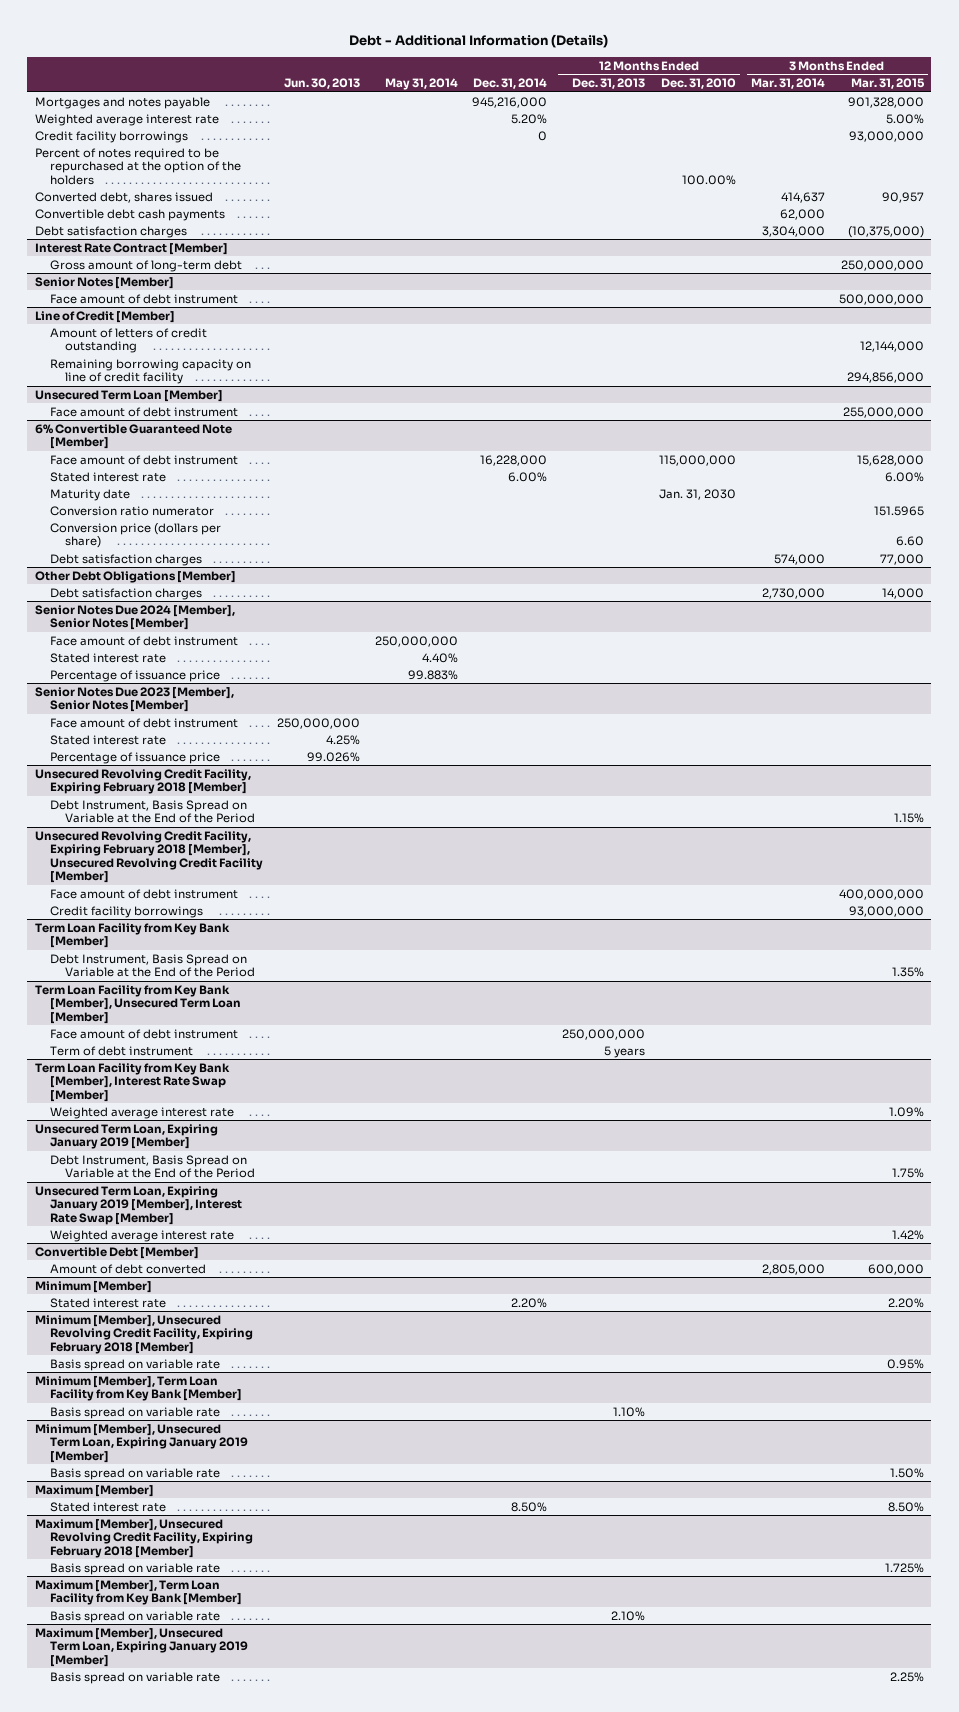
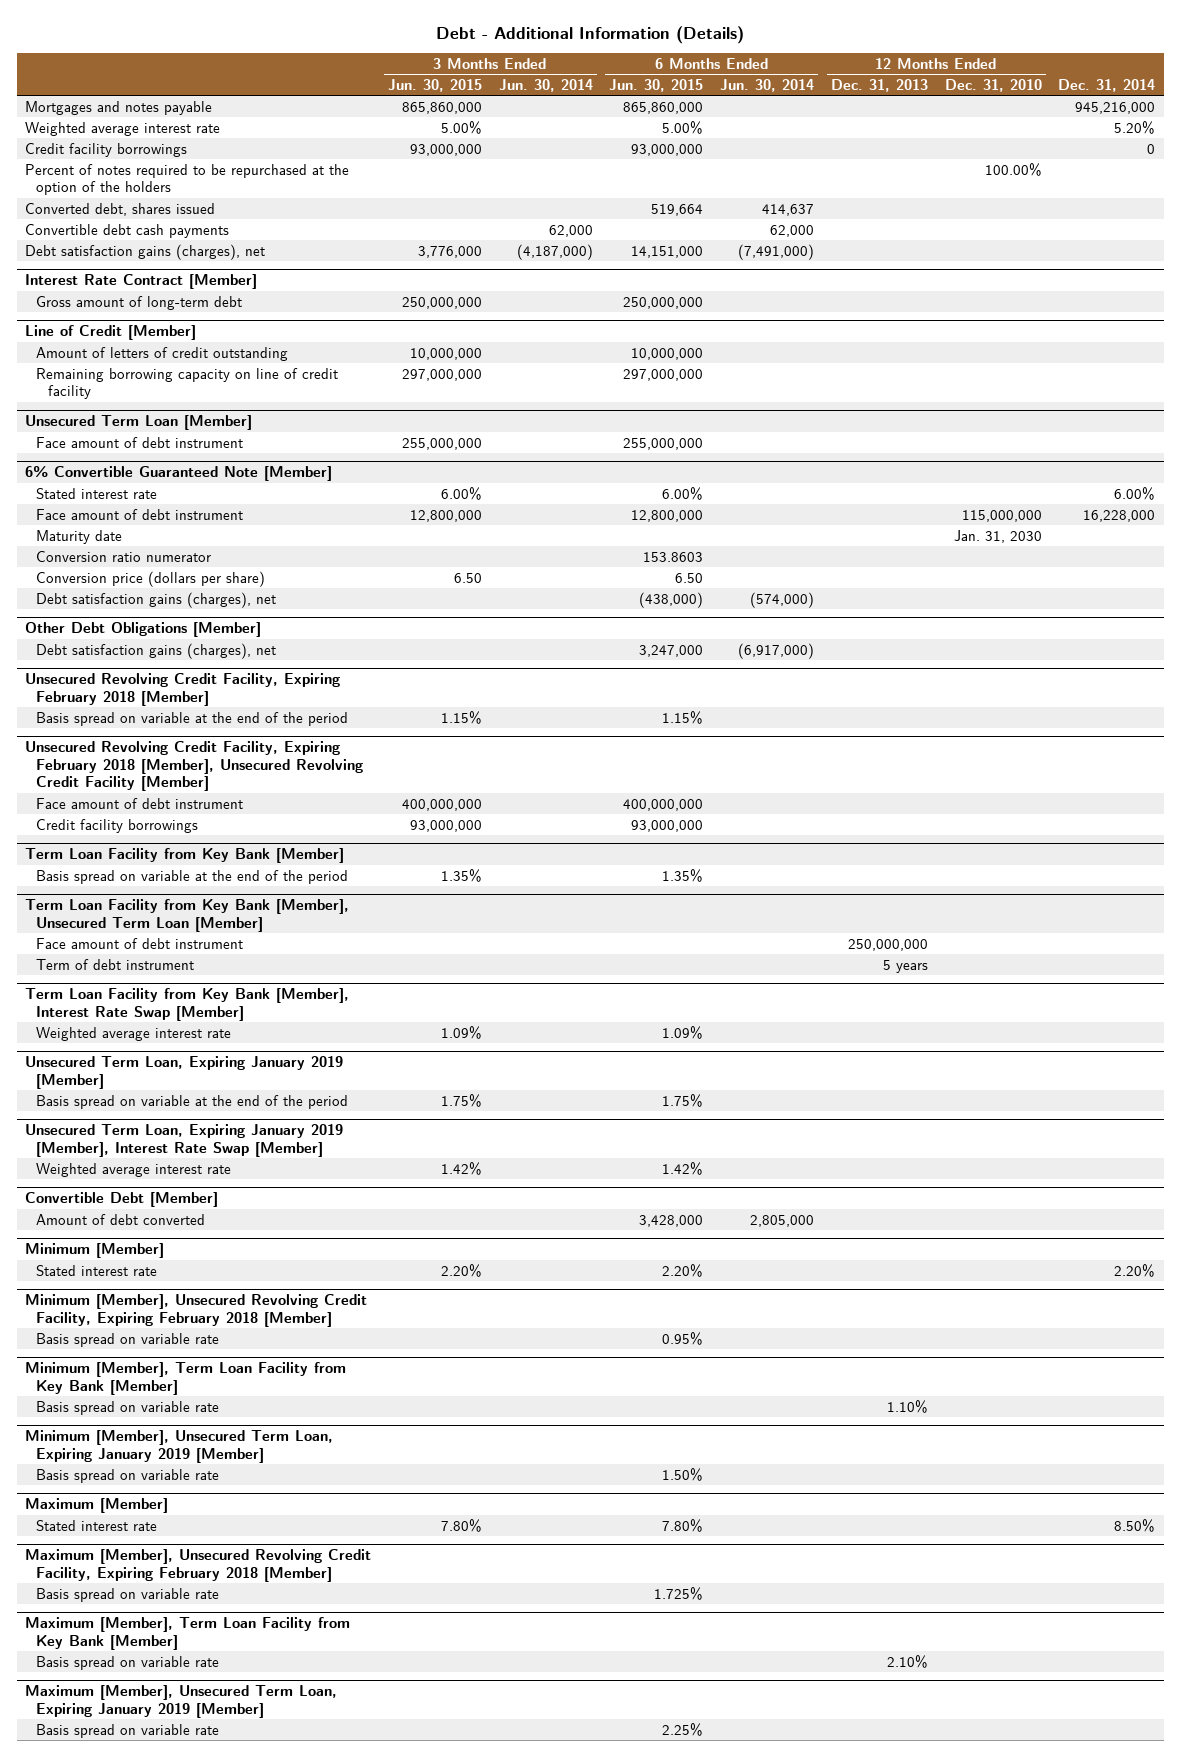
- | Jun. 30, 2013 | May 31, 2014 | Dec. 31, 2014 | 12 Months Ended Dec. 31, 2013 | 12 Months Ended Dec. 31, 2010 | 3 Months Ended Mar. 31, 2014 | 3 Months Ended Mar. 31, 2015
+ | 3 Months Ended Jun. 30, 2015 | 3 Months Ended Jun. 30, 2014 | 6 Months Ended Jun. 30, 2015 | 6 Months Ended Jun. 30, 2014 | 12 Months Ended Dec. 31, 2013 | 12 Months Ended Dec. 31, 2010 | Dec. 31, 2014
- Debt satisfaction charges | | | | | | 3,304,000 | (10,375,000)
+ Debt satisfaction gains (charges), net | 3,776,000 | (4,187,000) | 14,151,000 | (7,491,000) | | |
- Senior Notes [Member]
- Face amount of debt instrument | | | | | | | 500,000,000
@ 6% Convertible Guaranteed Note [Member]
moved down: Face amount of debt instrument | 12,800,000 | | 12,800,000 | | | 115,000,000 | 16,228,000
- Debt satisfaction charges | | | | | | 574,000 | 77,000
+ Debt satisfaction gains (charges), net | | | (438,000) | (574,000) | | |
@ Other Debt Obligations [Member]
- Debt satisfaction charges | | | | | | 2,730,000 | 14,000
- Senior Notes Due 2024 [Member], Senior Notes [Member]
- Face amount of debt instrument | | 250,000,000 | | | | |
- Stated interest rate | | 4.40% | | | | |
- Percentage of issuance price | | 99.883% | | | | |
- Senior Notes Due 2023 [Member], Senior Notes [Member]
- Face amount of debt instrument | 250,000,000 | | | | | |
- Stated interest rate | 4.25% | | | | | |
- Percentage of issuance price | 99.026% | | | | | |
@ Other Debt Obligations [Member]
+ Debt satisfaction gains (charges), net | | | 3,247,000 | (6,917,000) | | |
@ Unsecured Revolving Credit Facility, Expiring February 2018 [Member]
- Debt Instrument, Basis Spread on Variable at the End of the Period | | | | | | | 1.15%
+ Basis spread on variable at the end of the period | 1.15% | | 1.15% | | | |
@ Term Loan Facility from Key Bank [Member]
- Debt Instrument, Basis Spread on Variable at the End of the Period | | | | | | | 1.35%
+ Basis spread on variable at the end of the period | 1.35% | | 1.35% | | | |
@ Unsecured Term Loan, Expiring January 2019 [Member]
- Debt Instrument, Basis Spread on Variable at the End of the Period | | | | | | | 1.75%
+ Basis spread on variable at the end of the period | 1.75% | | 1.75% | | | |

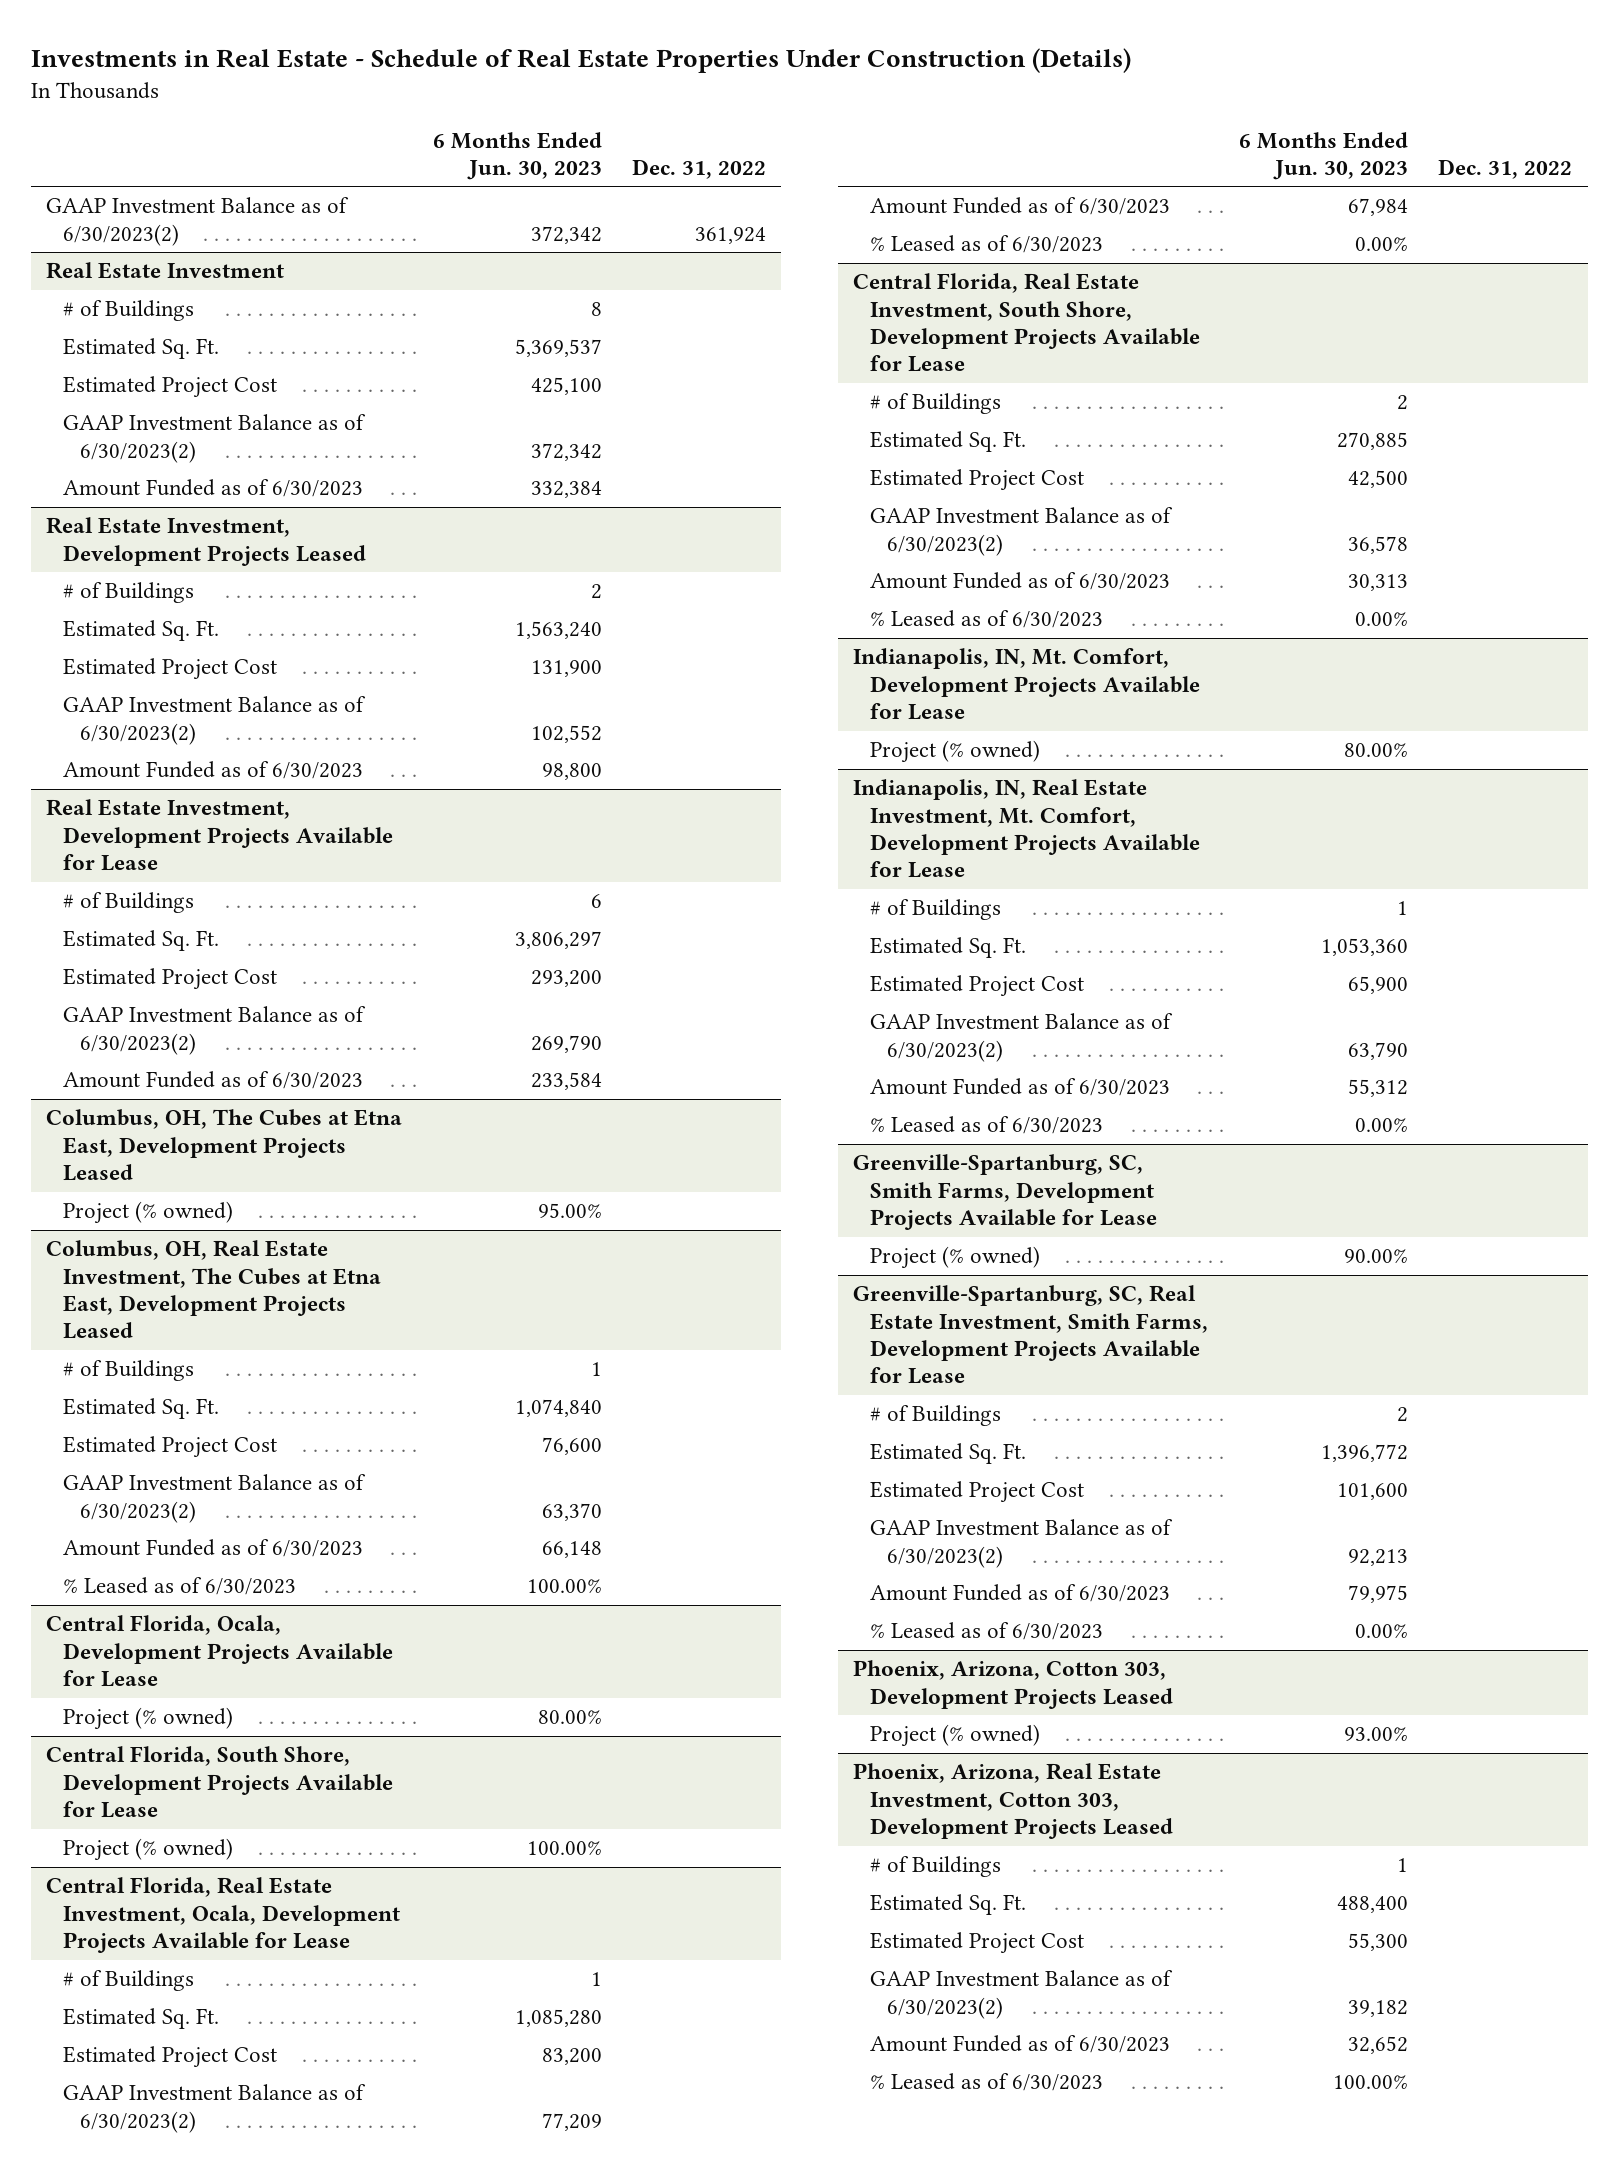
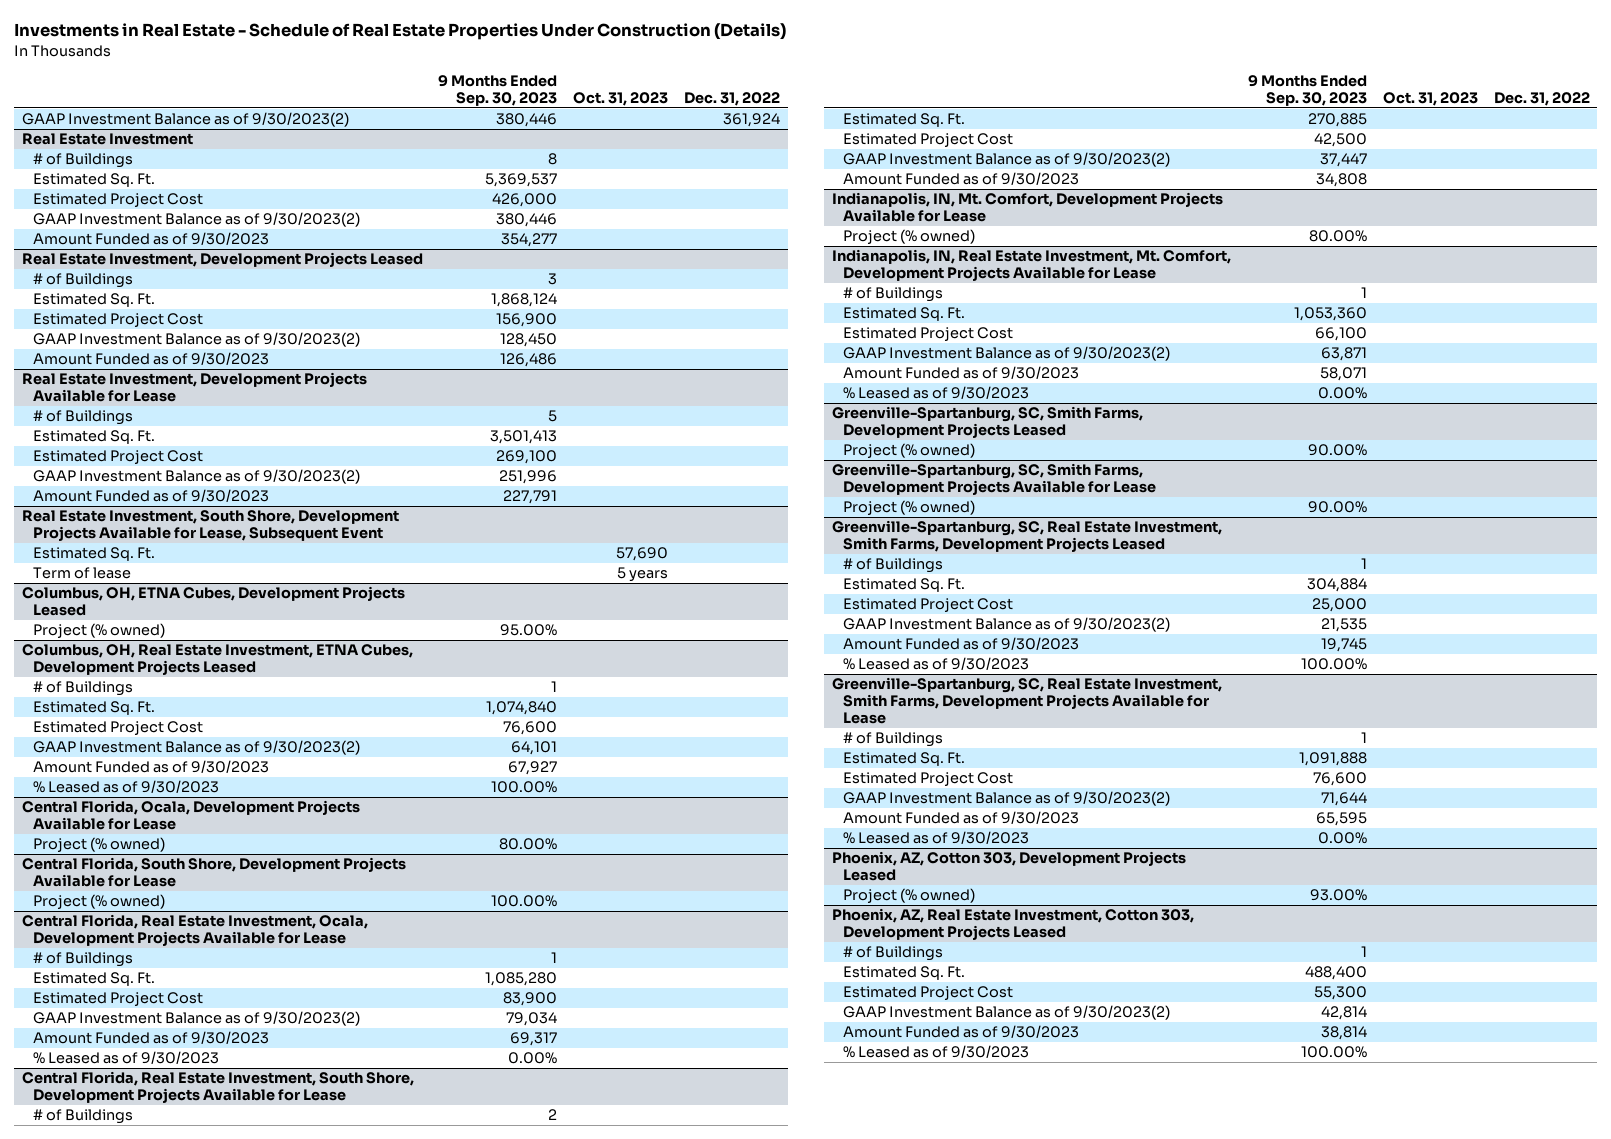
- | 6 Months Ended Jun. 30, 2023 | Dec. 31, 2022
+ | 9 Months Ended Sep. 30, 2023 | Oct. 31, 2023 | Dec. 31, 2022
- GAAP Investment Balance as of 6/30/2023(2) | 372,342 | 361,924
+ GAAP Investment Balance as of 9/30/2023(2) | 380,446 | | 361,924
@ Real Estate Investment
- GAAP Investment Balance as of 6/30/2023(2) | 372,342 |
- Amount Funded as of 6/30/2023 | 332,384 |
+ GAAP Investment Balance as of 9/30/2023(2) | 380,446 | |
+ Amount Funded as of 9/30/2023 | 354,277 | |
@ Real Estate Investment, Development Projects Leased
- GAAP Investment Balance as of 6/30/2023(2) | 102,552 |
- Amount Funded as of 6/30/2023 | 98,800 |
+ GAAP Investment Balance as of 9/30/2023(2) | 128,450 | |
+ Amount Funded as of 9/30/2023 | 126,486 | |
@ Real Estate Investment, Development Projects Available for Lease
- GAAP Investment Balance as of 6/30/2023(2) | 269,790 |
- Amount Funded as of 6/30/2023 | 233,584 |
- Columbus, OH, The Cubes at Etna East, Development Projects Leased
@ Real Estate Investment, Development Projects Available for Lease
+ GAAP Investment Balance as of 9/30/2023(2) | 251,996 | |
+ Amount Funded as of 9/30/2023 | 227,791 | |
+ Real Estate Investment, South Shore, Development Projects Available for Lease, Subsequent Event
+ Estimated Sq. Ft. | | 57,690 |
+ Term of lease | | 5 years |
+ Columbus, OH, ETNA Cubes, Development Projects Leased
- Columbus, OH, Real Estate Investment, The Cubes at Etna East, Development Projects Leased
+ Columbus, OH, Real Estate Investment, ETNA Cubes, Development Projects Leased
- GAAP Investment Balance as of 6/30/2023(2) | 63,370 |
- Amount Funded as of 6/30/2023 | 66,148 |
- % Leased as of 6/30/2023 | 100.00% |
+ GAAP Investment Balance as of 9/30/2023(2) | 64,101 | |
+ Amount Funded as of 9/30/2023 | 67,927 | |
+ % Leased as of 9/30/2023 | 100.00% | |
@ Central Florida, Real Estate Investment, Ocala, Development Projects Available for Lease
- GAAP Investment Balance as of 6/30/2023(2) | 77,209 |
- Amount Funded as of 6/30/2023 | 67,984 |
- % Leased as of 6/30/2023 | 0.00% |
+ GAAP Investment Balance as of 9/30/2023(2) | 79,034 | |
+ Amount Funded as of 9/30/2023 | 69,317 | |
+ % Leased as of 9/30/2023 | 0.00% | |
@ Central Florida, Real Estate Investment, South Shore, Development Projects Available for Lease
- GAAP Investment Balance as of 6/30/2023(2) | 36,578 |
- Amount Funded as of 6/30/2023 | 30,313 |
- % Leased as of 6/30/2023 | 0.00% |
+ GAAP Investment Balance as of 9/30/2023(2) | 37,447 | |
+ Amount Funded as of 9/30/2023 | 34,808 | |
@ Indianapolis, IN, Real Estate Investment, Mt. Comfort, Development Projects Available for Lease
- GAAP Investment Balance as of 6/30/2023(2) | 63,790 |
- Amount Funded as of 6/30/2023 | 55,312 |
- % Leased as of 6/30/2023 | 0.00% |
+ GAAP Investment Balance as of 9/30/2023(2) | 63,871 | |
+ Amount Funded as of 9/30/2023 | 58,071 | |
+ % Leased as of 9/30/2023 | 0.00% | |
+ Greenville-Spartanburg, SC, Smith Farms, Development Projects Leased
+ Project (% owned) | 90.00% | |
+ Greenville-Spartanburg, SC, Real Estate Investment, Smith Farms, Development Projects Leased
+ # of Buildings | 1 | |
+ Estimated Sq. Ft. | 304,884 | |
+ Estimated Project Cost | 25,000 | |
+ GAAP Investment Balance as of 9/30/2023(2) | 21,535 | |
+ Amount Funded as of 9/30/2023 | 19,745 | |
+ % Leased as of 9/30/2023 | 100.00% | |
@ Greenville-Spartanburg, SC, Real Estate Investment, Smith Farms, Development Projects Available for Lease
- GAAP Investment Balance as of 6/30/2023(2) | 92,213 |
- Amount Funded as of 6/30/2023 | 79,975 |
- % Leased as of 6/30/2023 | 0.00% |
- Phoenix, Arizona, Cotton 303, Development Projects Leased
@ Greenville-Spartanburg, SC, Real Estate Investment, Smith Farms, Development Projects Available for Lease
+ GAAP Investment Balance as of 9/30/2023(2) | 71,644 | |
+ Amount Funded as of 9/30/2023 | 65,595 | |
+ % Leased as of 9/30/2023 | 0.00% | |
+ Phoenix, AZ, Cotton 303, Development Projects Leased
- Phoenix, Arizona, Real Estate Investment, Cotton 303, Development Projects Leased
+ Phoenix, AZ, Real Estate Investment, Cotton 303, Development Projects Leased
- GAAP Investment Balance as of 6/30/2023(2) | 39,182 |
- Amount Funded as of 6/30/2023 | 32,652 |
- % Leased as of 6/30/2023 | 100.00% |
+ GAAP Investment Balance as of 9/30/2023(2) | 42,814 | |
+ Amount Funded as of 9/30/2023 | 38,814 | |
+ % Leased as of 9/30/2023 | 100.00% | |

